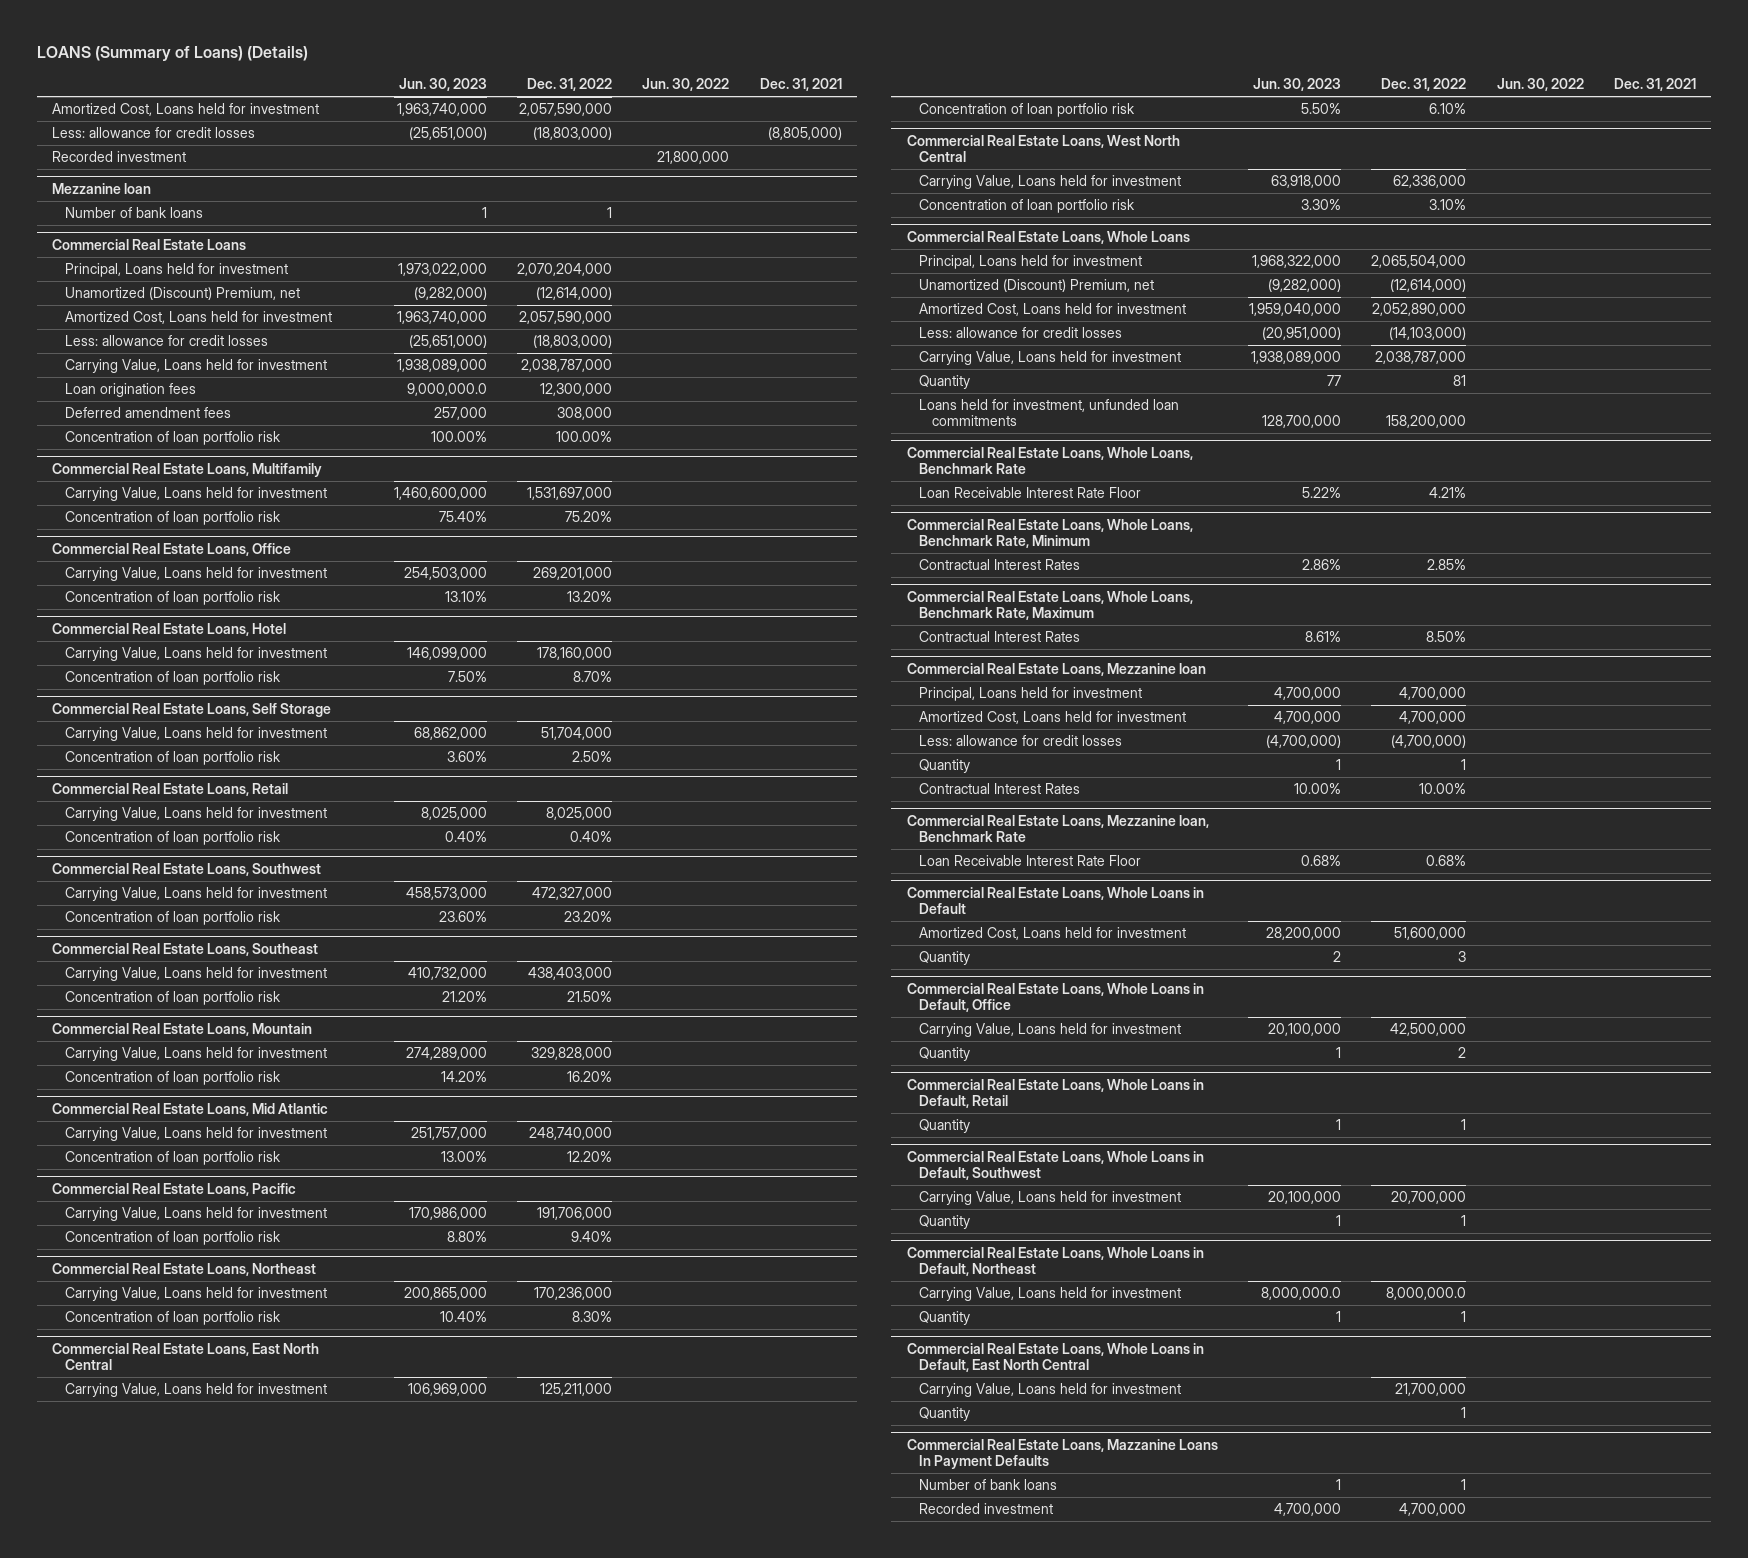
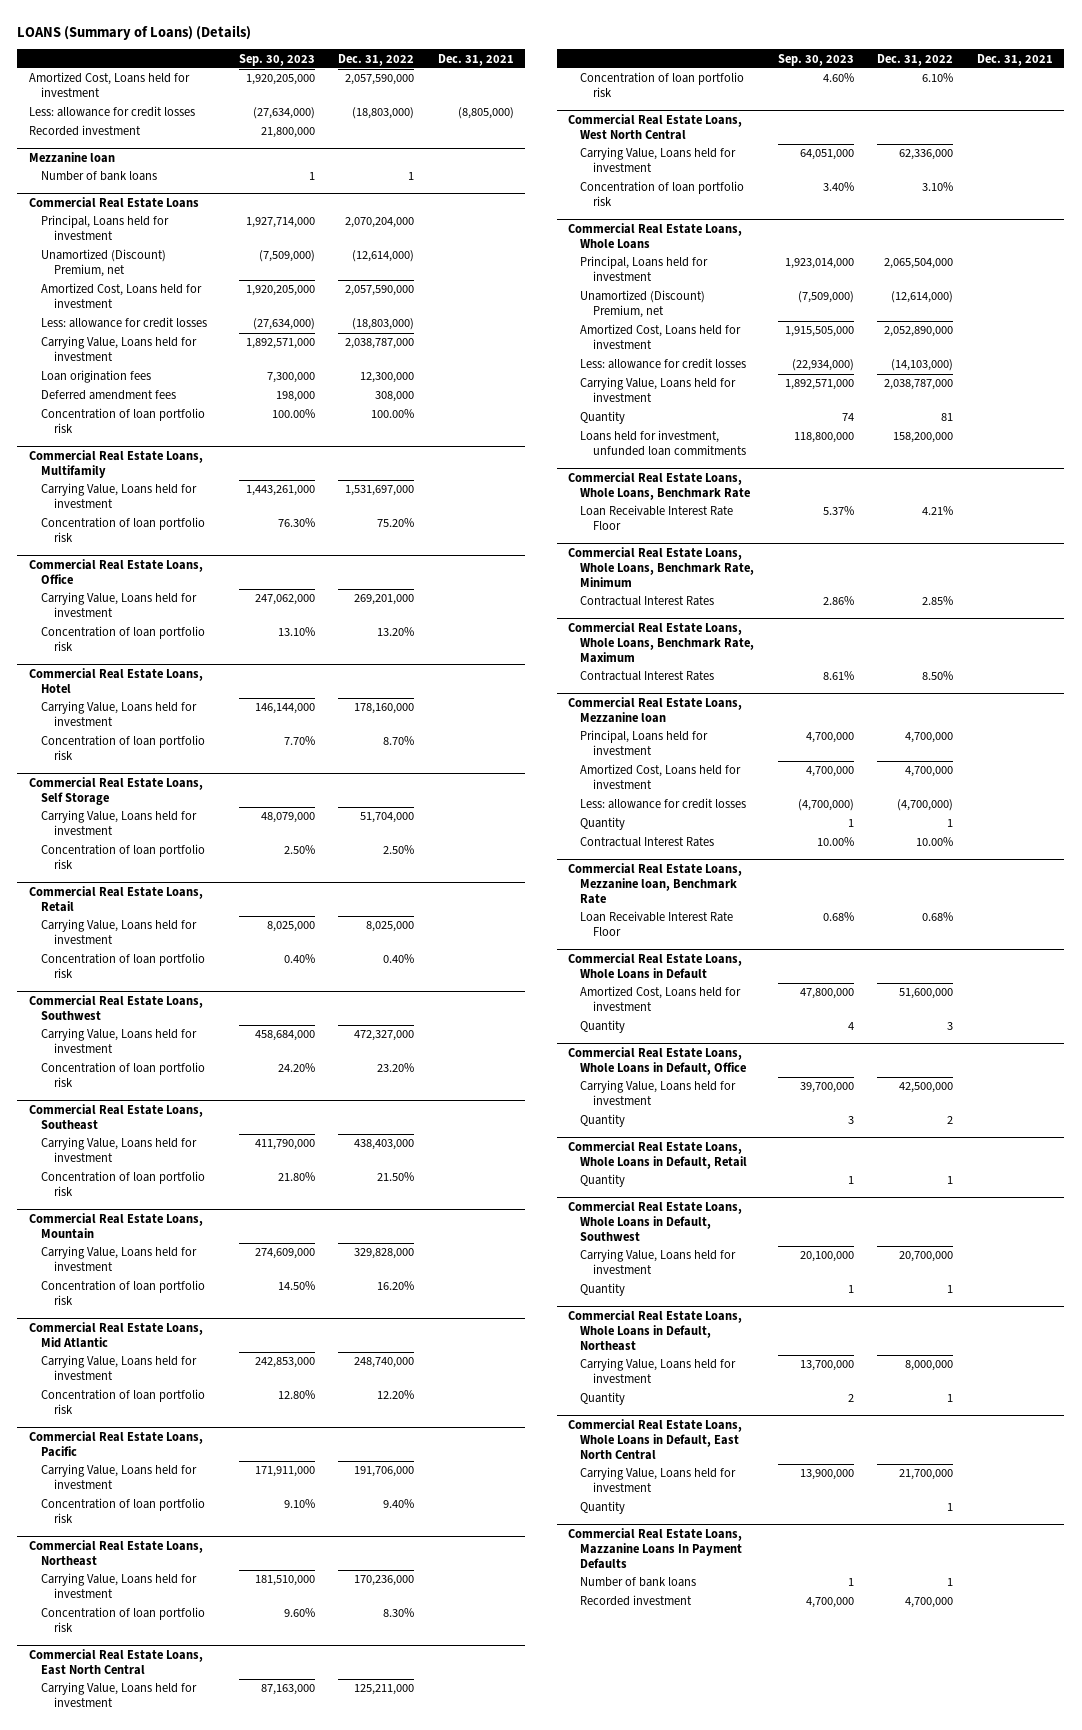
- | Jun. 30, 2023 | Dec. 31, 2022 | Jun. 30, 2022 | Dec. 31, 2021
+ | Sep. 30, 2023 | Dec. 31, 2022 | Dec. 31, 2021
@ Commercial Real Estate Loans, Whole Loans in Default, Northeast
- Carrying Value, Loans held for investment | 8,000,000.0 | 8,000,000.0 | |
+ Carrying Value, Loans held for investment | 13,700,000 | 8,000,000 |

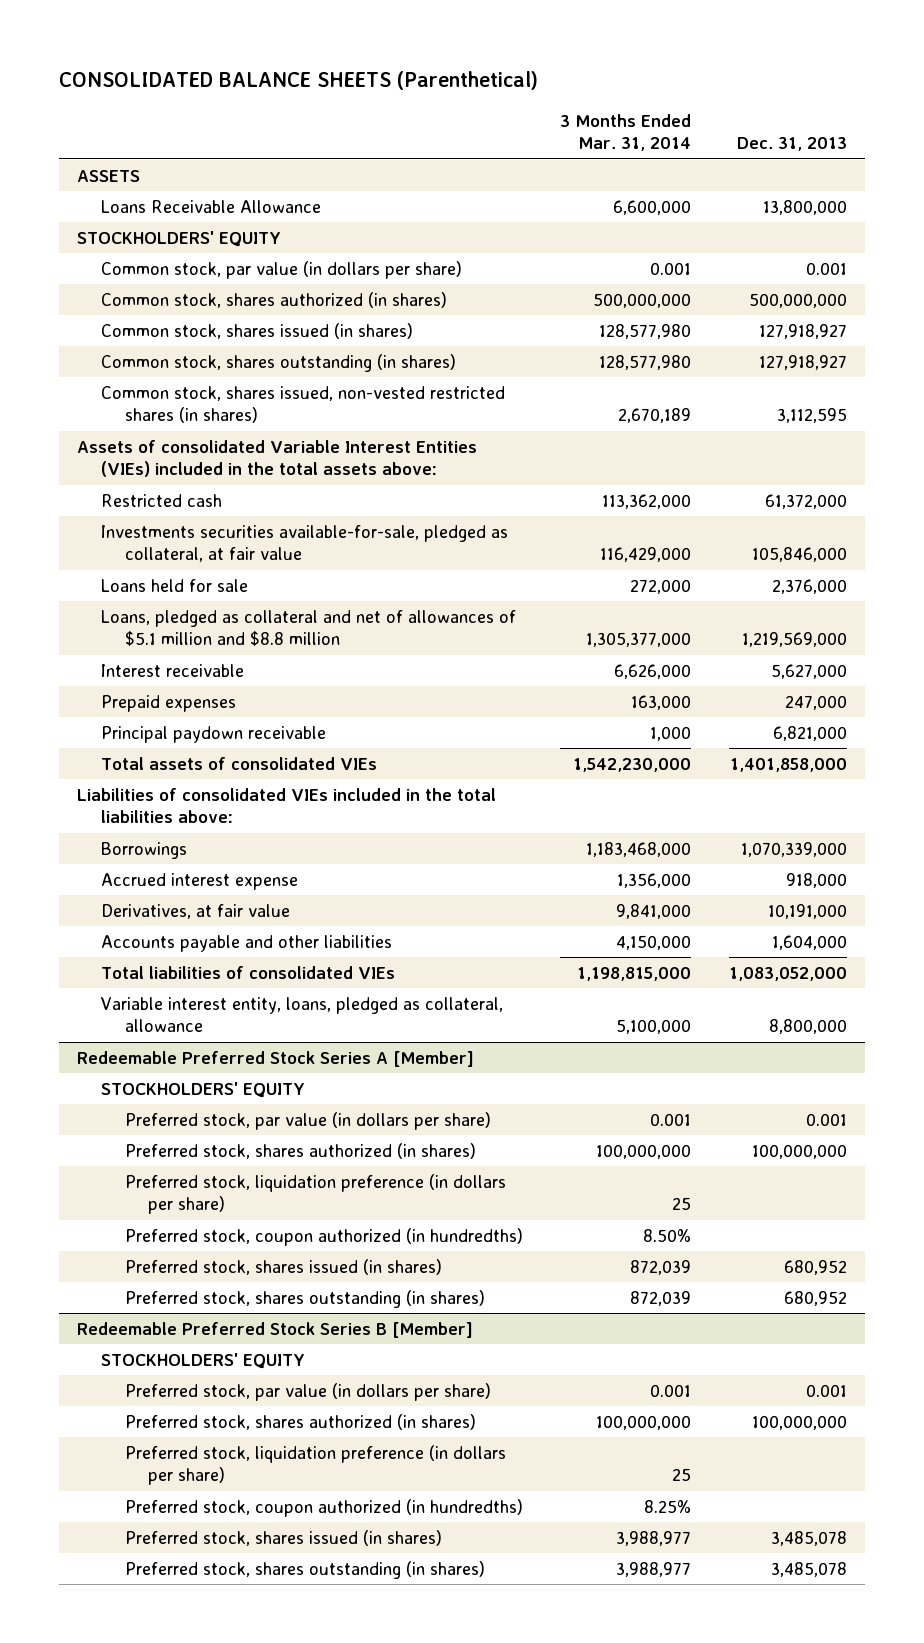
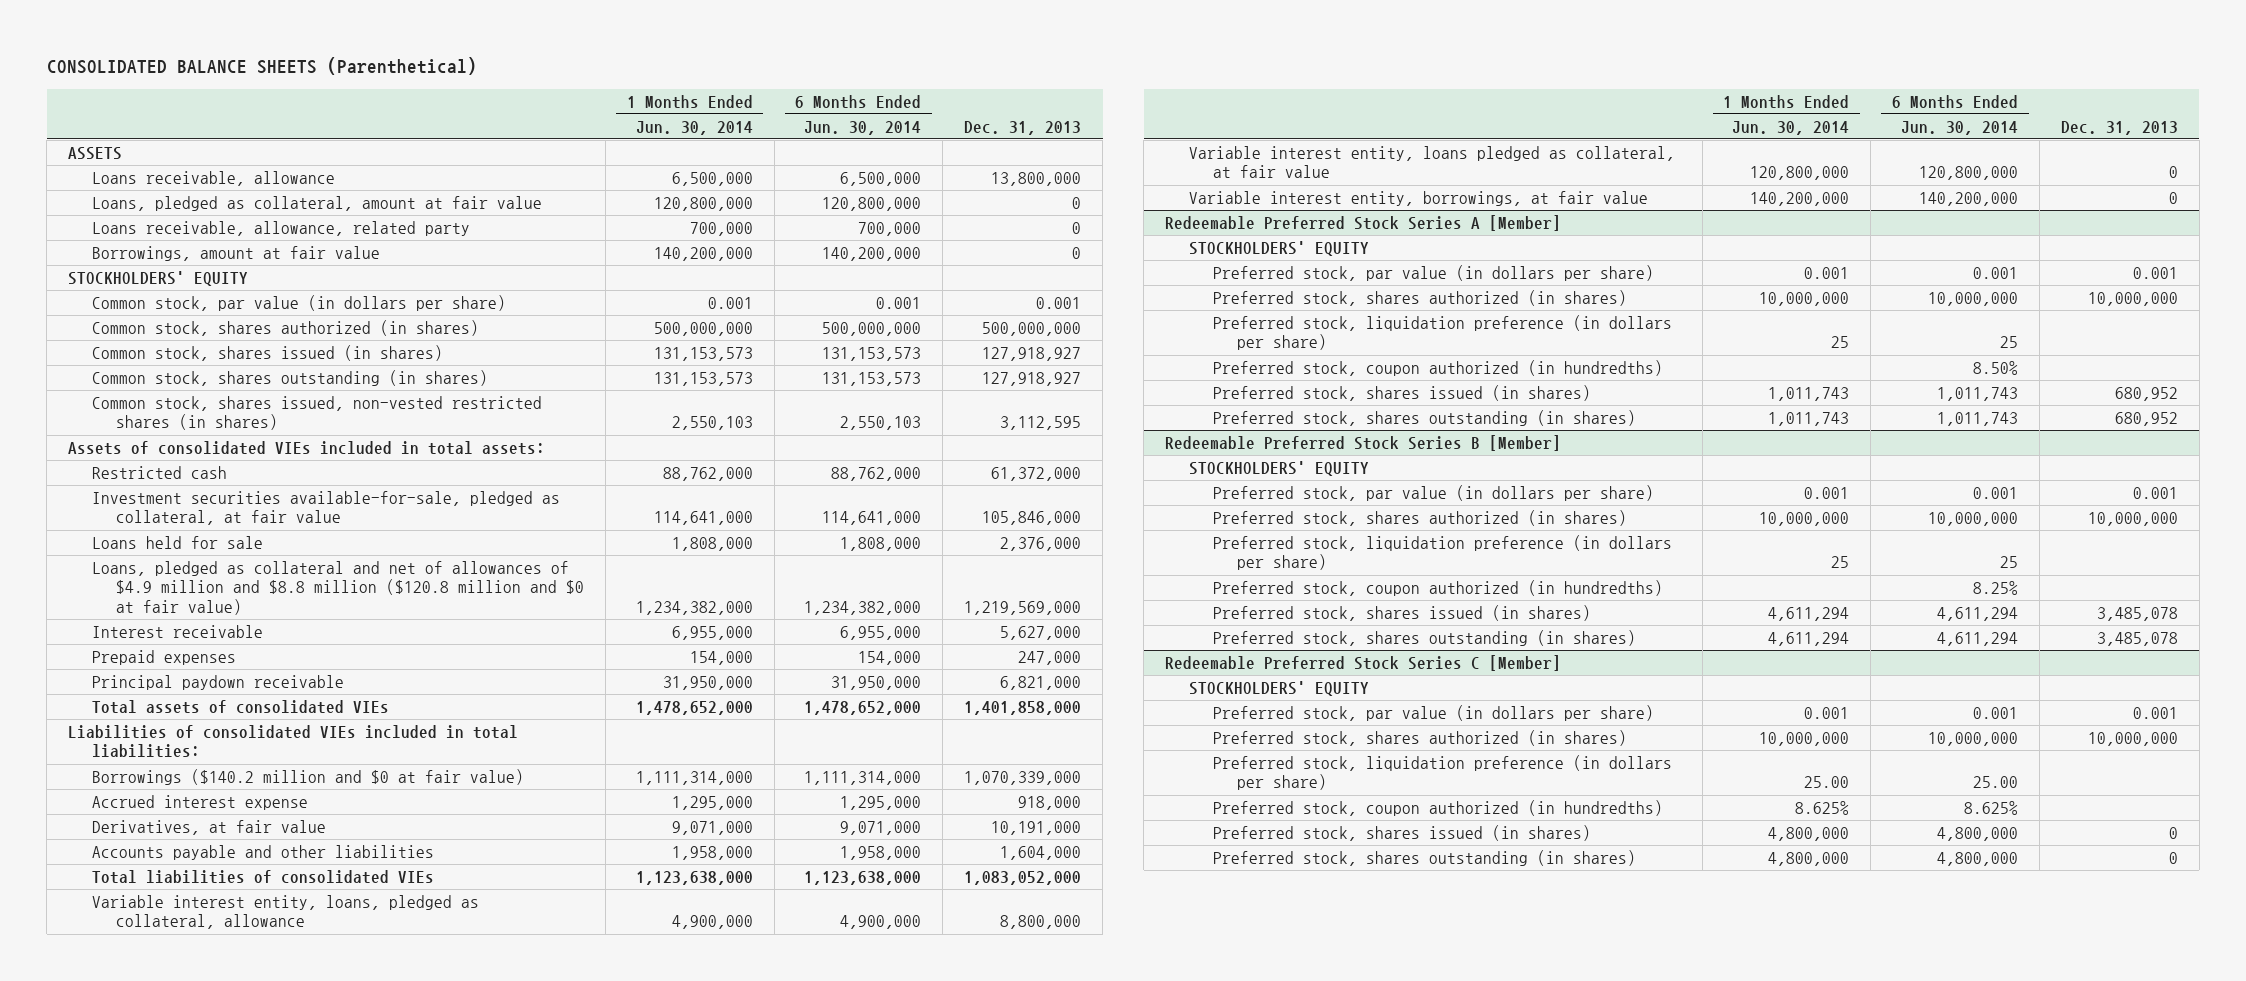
- | 3 Months Ended Mar. 31, 2014 | Dec. 31, 2013
+ | 1 Months Ended Jun. 30, 2014 | 6 Months Ended Jun. 30, 2014 | Dec. 31, 2013
- Loans Receivable Allowance | 6,600,000 | 13,800,000
+ Loans receivable, allowance | 6,500,000 | 6,500,000 | 13,800,000
+ Loans, pledged as collateral, amount at fair value | 120,800,000 | 120,800,000 | 0
+ Loans receivable, allowance, related party | 700,000 | 700,000 | 0
+ Borrowings, amount at fair value | 140,200,000 | 140,200,000 | 0
- Assets of consolidated Variable Interest Entities (VIEs) included in the total assets above:
+ Assets of consolidated VIEs included in total assets:
- Investments securities available-for-sale, pledged as collateral, at fair value | 116,429,000 | 105,846,000
+ Investment securities available-for-sale, pledged as collateral, at fair value | 114,641,000 | 114,641,000 | 105,846,000
- Loans, pledged as collateral and net of allowances of $5.1 million and $8.8 million | 1,305,377,000 | 1,219,569,000
+ Loans, pledged as collateral and net of allowances of $4.9 million and $8.8 million ($120.8 million and $0 at fair value) | 1,234,382,000 | 1,234,382,000 | 1,219,569,000
- Liabilities of consolidated VIEs included in the total liabilities above:
- Borrowings | 1,183,468,000 | 1,070,339,000
+ Liabilities of consolidated VIEs included in total liabilities:
+ Borrowings ($140.2 million and $0 at fair value) | 1,111,314,000 | 1,111,314,000 | 1,070,339,000
+ Variable interest entity, loans pledged as collateral, at fair value | 120,800,000 | 120,800,000 | 0
+ Variable interest entity, borrowings, at fair value | 140,200,000 | 140,200,000 | 0
@ Redeemable Preferred Stock Series A [Member]
- Preferred stock, shares authorized (in shares) | 100,000,000 | 100,000,000
+ Preferred stock, shares authorized (in shares) | 10,000,000 | 10,000,000 | 10,000,000
@ Redeemable Preferred Stock Series B [Member]
- Preferred stock, shares authorized (in shares) | 100,000,000 | 100,000,000
+ Preferred stock, shares authorized (in shares) | 10,000,000 | 10,000,000 | 10,000,000
+ Redeemable Preferred Stock Series C [Member]
+ STOCKHOLDERS' EQUITY
+ Preferred stock, par value (in dollars per share) | 0.001 | 0.001 | 0.001
+ Preferred stock, shares authorized (in shares) | 10,000,000 | 10,000,000 | 10,000,000
+ Preferred stock, liquidation preference (in dollars per share) | 25.00 | 25.00 |
+ Preferred stock, coupon authorized (in hundredths) | 8.625% | 8.625% |
+ Preferred stock, shares issued (in shares) | 4,800,000 | 4,800,000 | 0
+ Preferred stock, shares outstanding (in shares) | 4,800,000 | 4,800,000 | 0

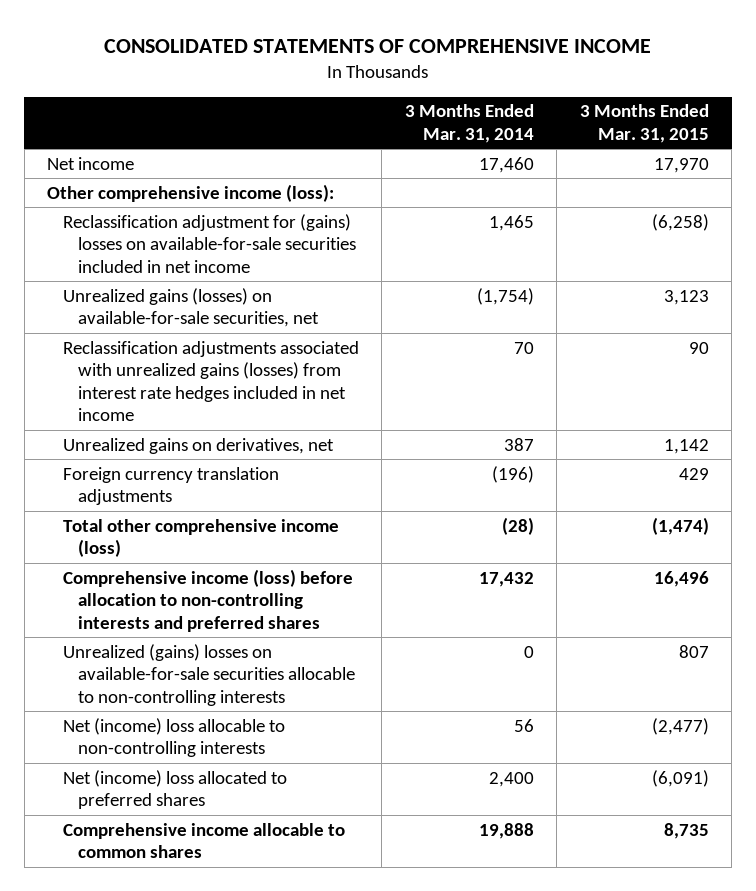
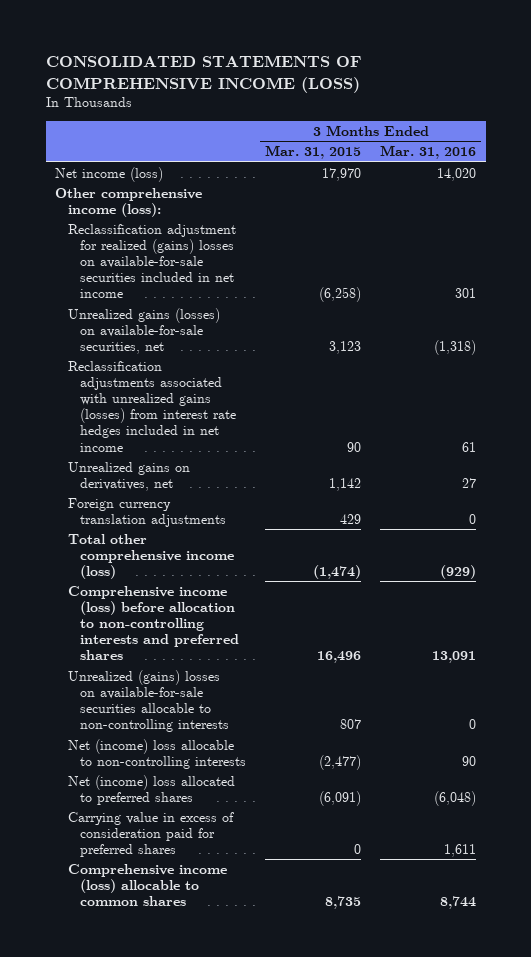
- CONSOLIDATED STATEMENTS OF COMPREHENSIVE INCOME
+ CONSOLIDATED STATEMENTS OF COMPREHENSIVE INCOME (LOSS)
- | 3 Months Ended Mar. 31, 2014 | 3 Months Ended Mar. 31, 2015
+ | 3 Months Ended Mar. 31, 2015 | 3 Months Ended Mar. 31, 2016
- Net income | 17,460 | 17,970
+ Net income (loss) | 17,970 | 14,020
- Reclassification adjustment for (gains) losses on available-for-sale securities included in net income | 1,465 | (6,258)
+ Reclassification adjustment for realized (gains) losses on available-for-sale securities included in net income | (6,258) | 301
- Comprehensive income allocable to common shares | 19,888 | 8,735
+ Carrying value in excess of consideration paid for preferred shares | 0 | 1,611
+ Comprehensive income (loss) allocable to common shares | 8,735 | 8,744

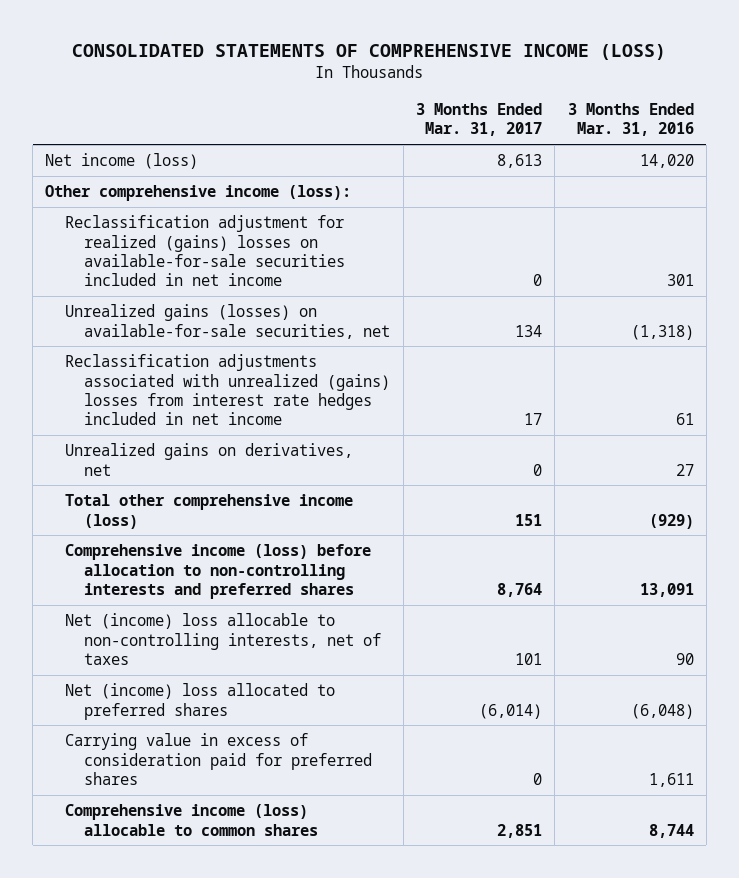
- | 3 Months Ended Mar. 31, 2015 | 3 Months Ended Mar. 31, 2016
+ | 3 Months Ended Mar. 31, 2017 | 3 Months Ended Mar. 31, 2016
- Reclassification adjustments associated with unrealized gains (losses) from interest rate hedges included in net income | 90 | 61
+ Reclassification adjustments associated with unrealized (gains) losses from interest rate hedges included in net income | 17 | 61
- Foreign currency translation adjustments | 429 | 0
- Unrealized (gains) losses on available-for-sale securities allocable to non-controlling interests | 807 | 0
- Net (income) loss allocable to non-controlling interests | (2,477) | 90
+ Net (income) loss allocable to non-controlling interests, net of taxes | 101 | 90

